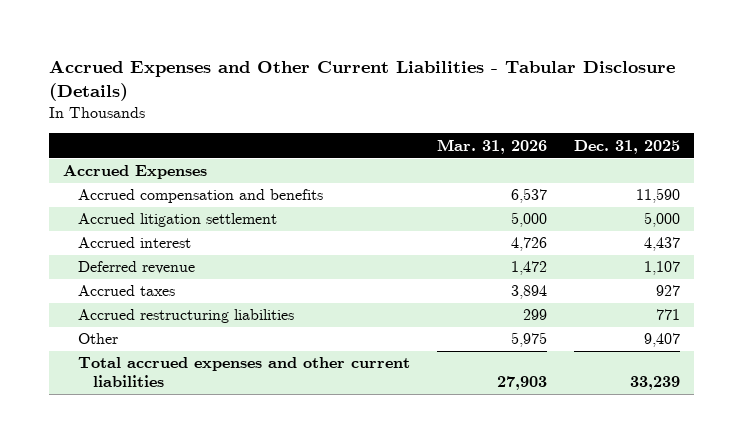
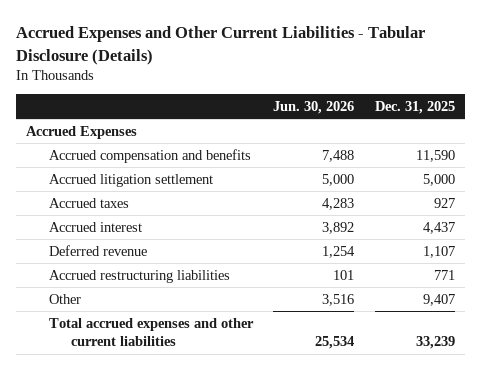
- | Mar. 31, 2026 | Dec. 31, 2025
+ | Jun. 30, 2026 | Dec. 31, 2025
moved up: Accrued taxes | 4,283 | 927

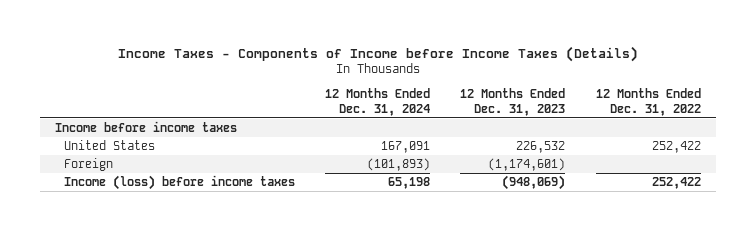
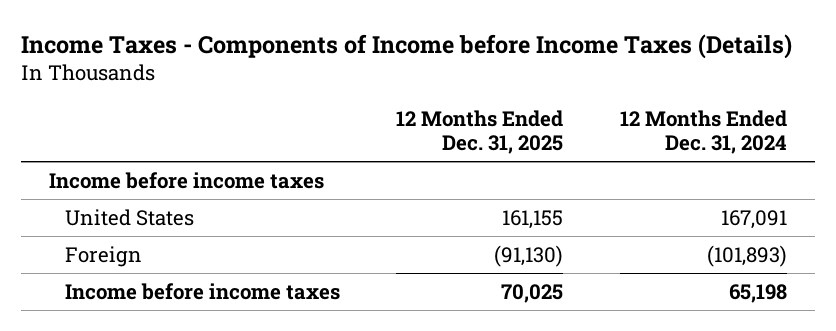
- | 12 Months Ended Dec. 31, 2024 | 12 Months Ended Dec. 31, 2023 | 12 Months Ended Dec. 31, 2022
+ | 12 Months Ended Dec. 31, 2025 | 12 Months Ended Dec. 31, 2024
- Income (loss) before income taxes | 65,198 | (948,069) | 252,422
+ Income before income taxes | 70,025 | 65,198

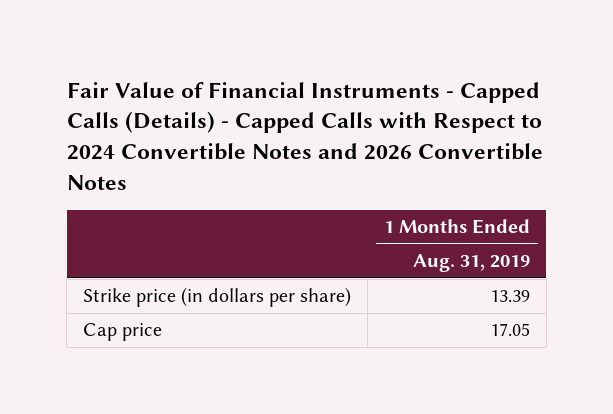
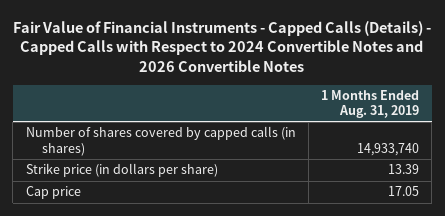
+ Number of shares covered by capped calls (in shares) | 14,933,740

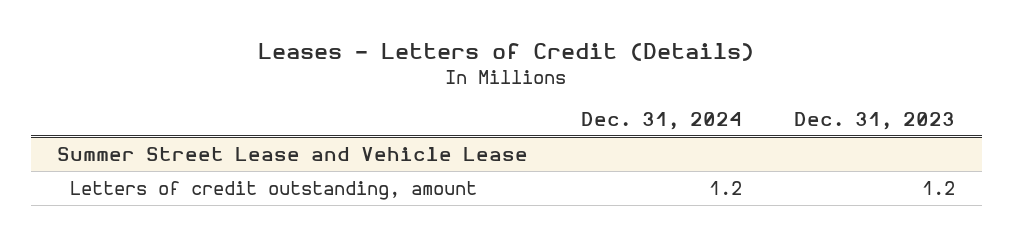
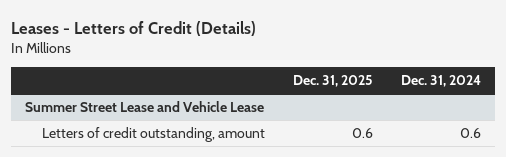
- | Dec. 31, 2024 | Dec. 31, 2023
+ | Dec. 31, 2025 | Dec. 31, 2024
@ Summer Street Lease and Vehicle Lease
- Letters of credit outstanding, amount | 1.2 | 1.2
+ Letters of credit outstanding, amount | 0.6 | 0.6

